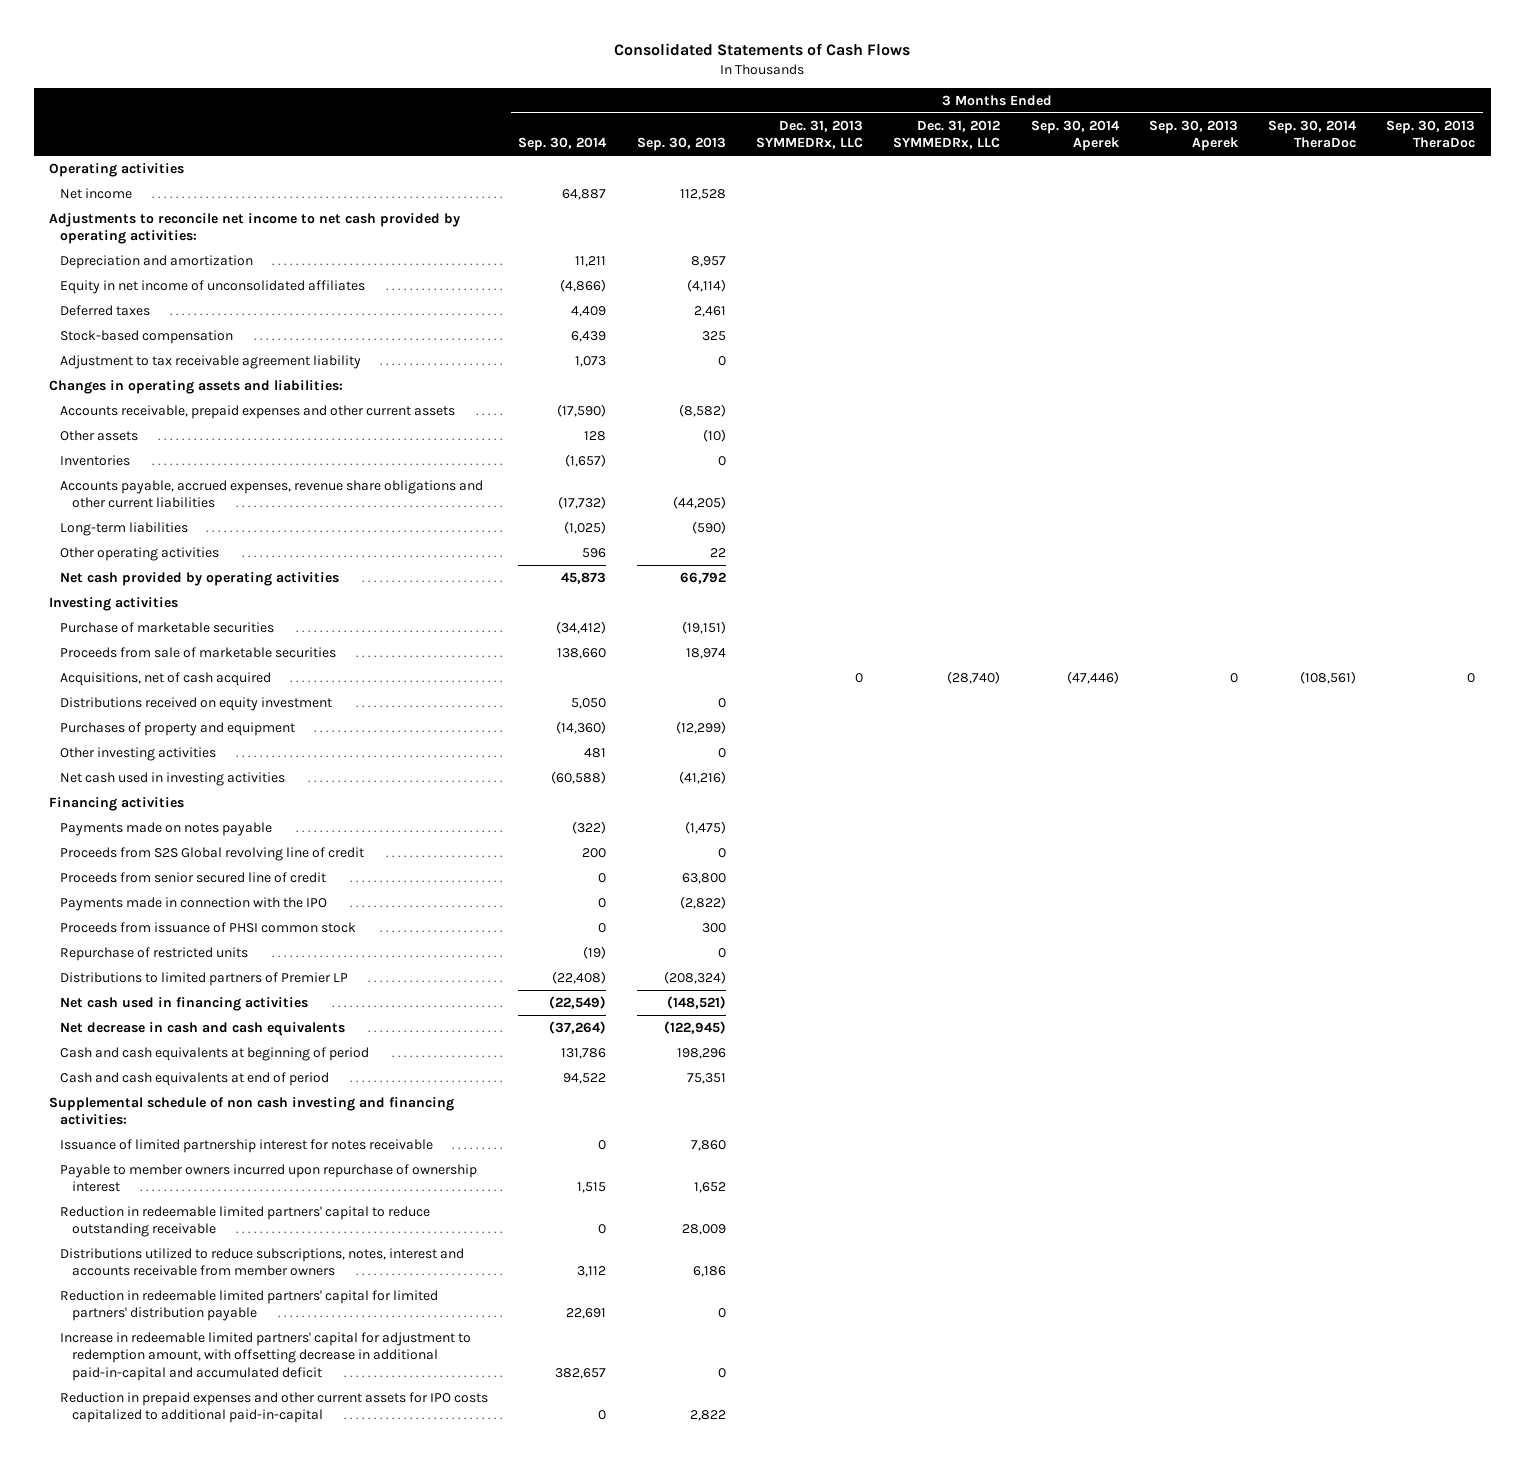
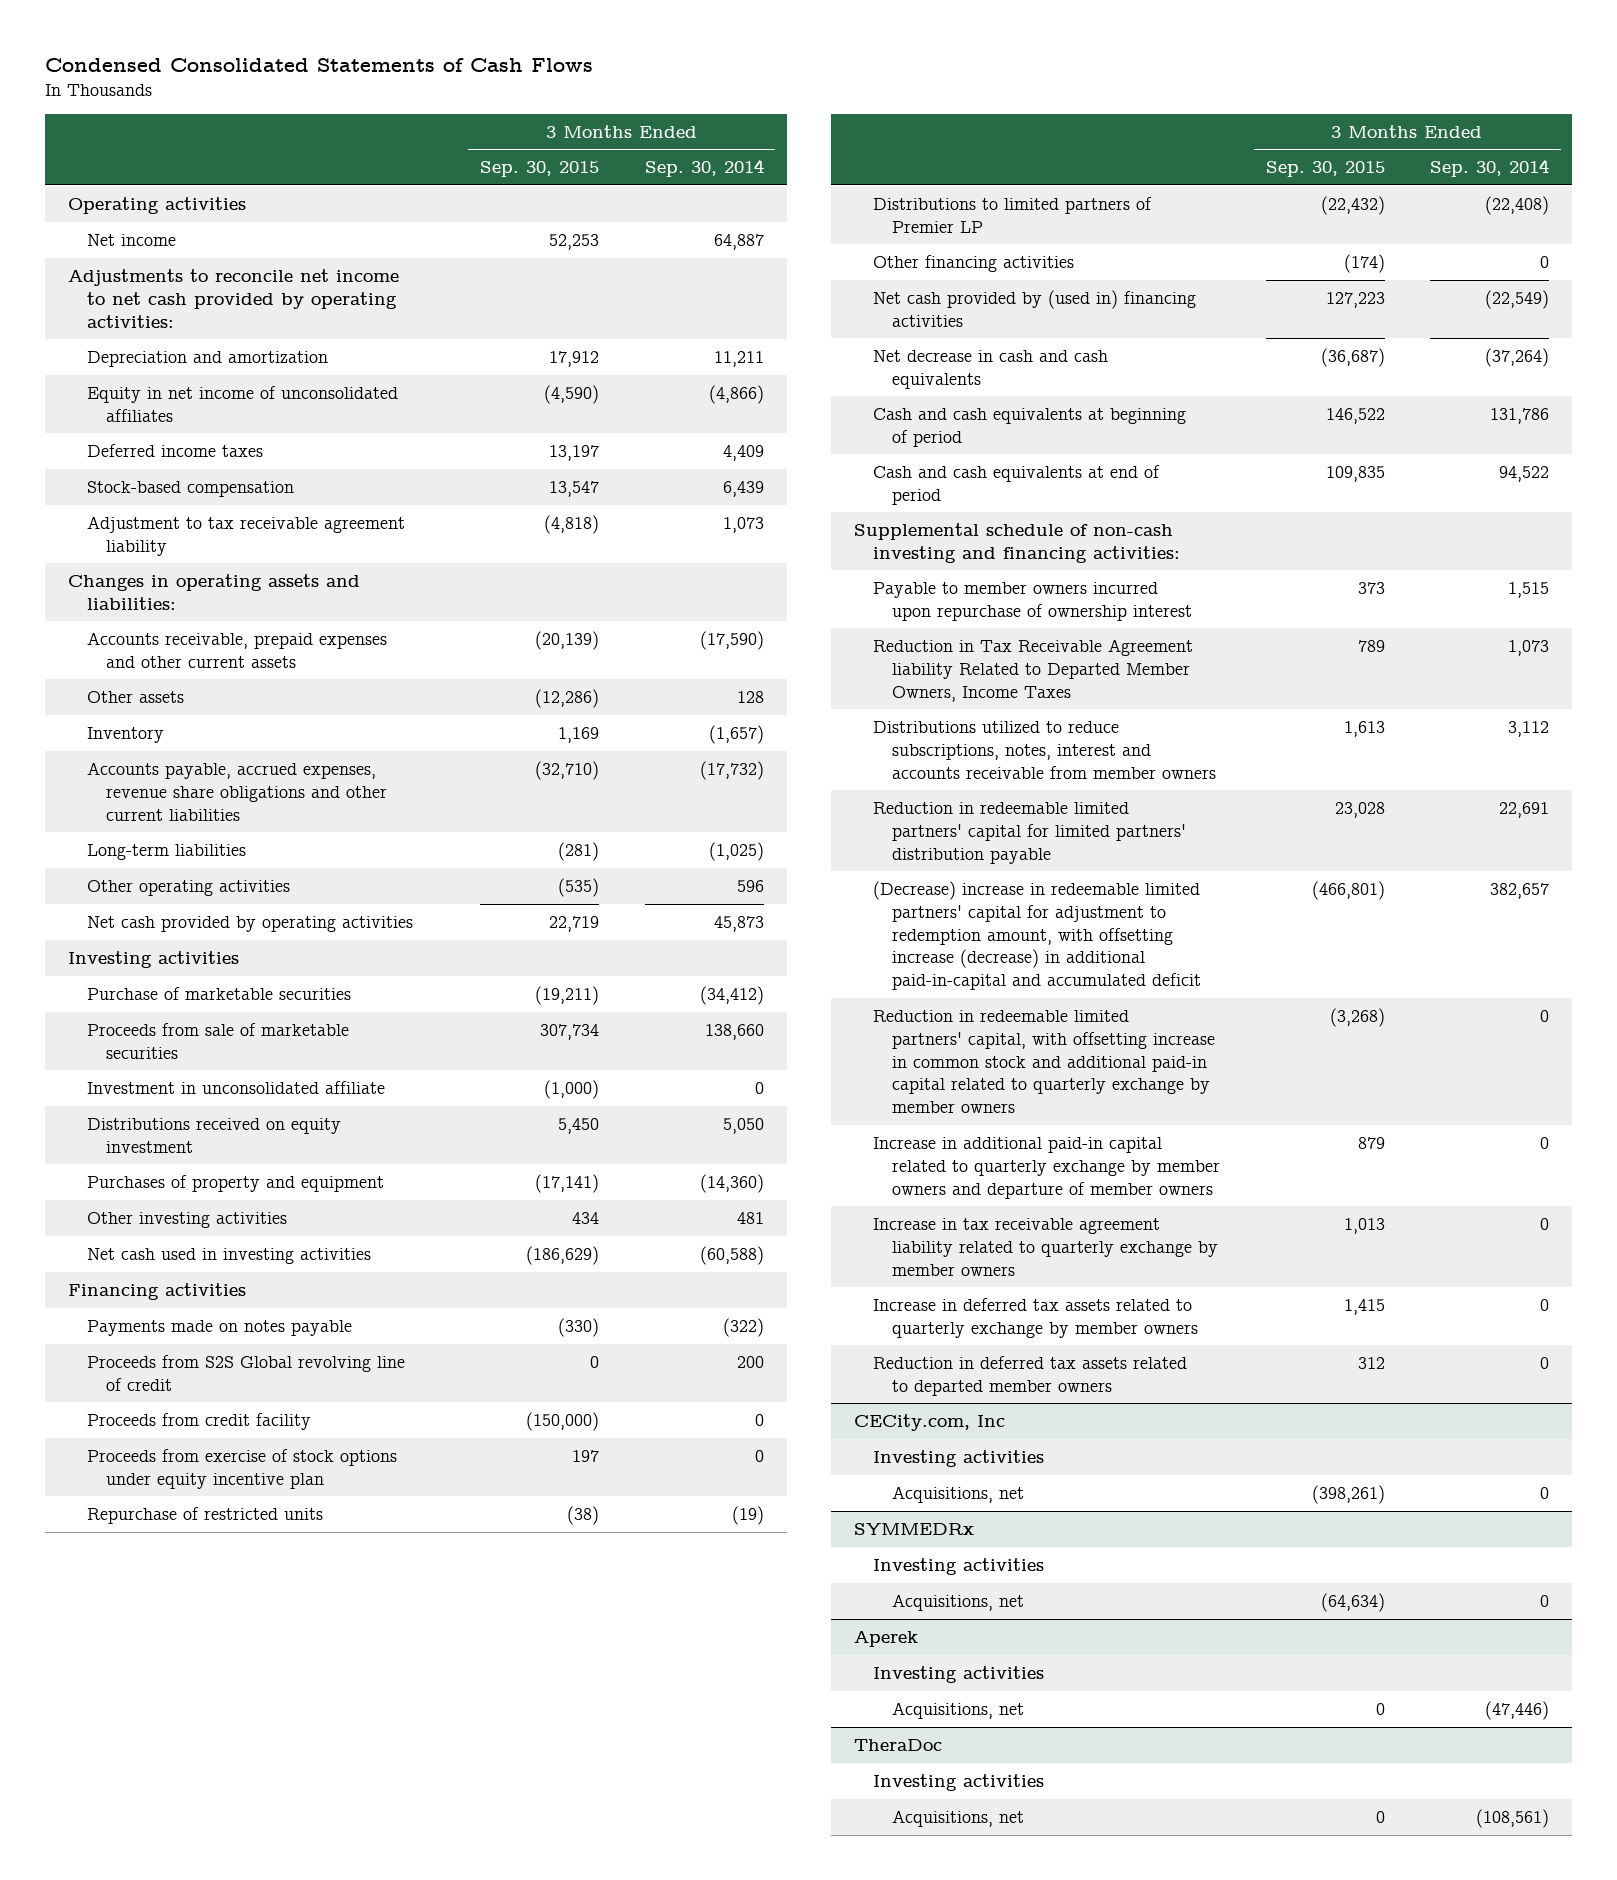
- Consolidated Statements of Cash Flows
+ Condensed Consolidated Statements of Cash Flows
- | 3 Months Ended Sep. 30, 2014 | 3 Months Ended Sep. 30, 2013 | 3 Months Ended Dec. 31, 2013 SYMMEDRx, LLC | 3 Months Ended Dec. 31, 2012 SYMMEDRx, LLC | 3 Months Ended Sep. 30, 2014 Aperek | 3 Months Ended Sep. 30, 2013 Aperek | 3 Months Ended Sep. 30, 2014 TheraDoc | 3 Months Ended Sep. 30, 2013 TheraDoc
+ | 3 Months Ended Sep. 30, 2015 | 3 Months Ended Sep. 30, 2014
- Deferred taxes | 4,409 | 2,461 | | | | | |
+ Deferred income taxes | 13,197 | 4,409
- Inventories | (1,657) | 0 | | | | | |
+ Inventory | 1,169 | (1,657)
- Acquisitions, net of cash acquired | | | 0 | (28,740) | (47,446) | 0 | (108,561) | 0
+ Investment in unconsolidated affiliate | (1,000) | 0
- Proceeds from senior secured line of credit | 0 | 63,800 | | | | | |
- Payments made in connection with the IPO | 0 | (2,822) | | | | | |
- Proceeds from issuance of PHSI common stock | 0 | 300 | | | | | |
+ Proceeds from credit facility | (150,000) | 0
+ Proceeds from exercise of stock options under equity incentive plan | 197 | 0
- Net cash used in financing activities | (22,549) | (148,521) | | | | | |
+ Other financing activities | (174) | 0
+ Net cash provided by (used in) financing activities | 127,223 | (22,549)
- Supplemental schedule of non cash investing and financing activities:
- Issuance of limited partnership interest for notes receivable | 0 | 7,860 | | | | | |
+ Supplemental schedule of non-cash investing and financing activities:
- Reduction in redeemable limited partners' capital to reduce outstanding receivable | 0 | 28,009 | | | | | |
+ Reduction in Tax Receivable Agreement liability Related to Departed Member Owners, Income Taxes | 789 | 1,073
- Increase in redeemable limited partners' capital for adjustment to redemption amount, with offsetting decrease in additional paid-in-capital and accumulated deficit | 382,657 | 0 | | | | | |
- Reduction in prepaid expenses and other current assets for IPO costs capitalized to additional paid-in-capital | 0 | 2,822 | | | | | |
+ (Decrease) increase in redeemable limited partners' capital for adjustment to redemption amount, with offsetting increase (decrease) in additional paid-in-capital and accumulated deficit | (466,801) | 382,657
+ Reduction in redeemable limited partners' capital, with offsetting increase in common stock and additional paid-in capital related to quarterly exchange by member owners | (3,268) | 0
+ Increase in additional paid-in capital related to quarterly exchange by member owners and departure of member owners | 879 | 0
+ Increase in tax receivable agreement liability related to quarterly exchange by member owners | 1,013 | 0
+ Increase in deferred tax assets related to quarterly exchange by member owners | 1,415 | 0
+ Reduction in deferred tax assets related to departed member owners | 312 | 0
+ CECity.com, Inc
+ Investing activities
+ Acquisitions, net | (398,261) | 0
+ SYMMEDRx
+ Investing activities
+ Acquisitions, net | (64,634) | 0
+ Aperek
+ Investing activities
+ Acquisitions, net | 0 | (47,446)
+ TheraDoc
+ Investing activities
+ Acquisitions, net | 0 | (108,561)

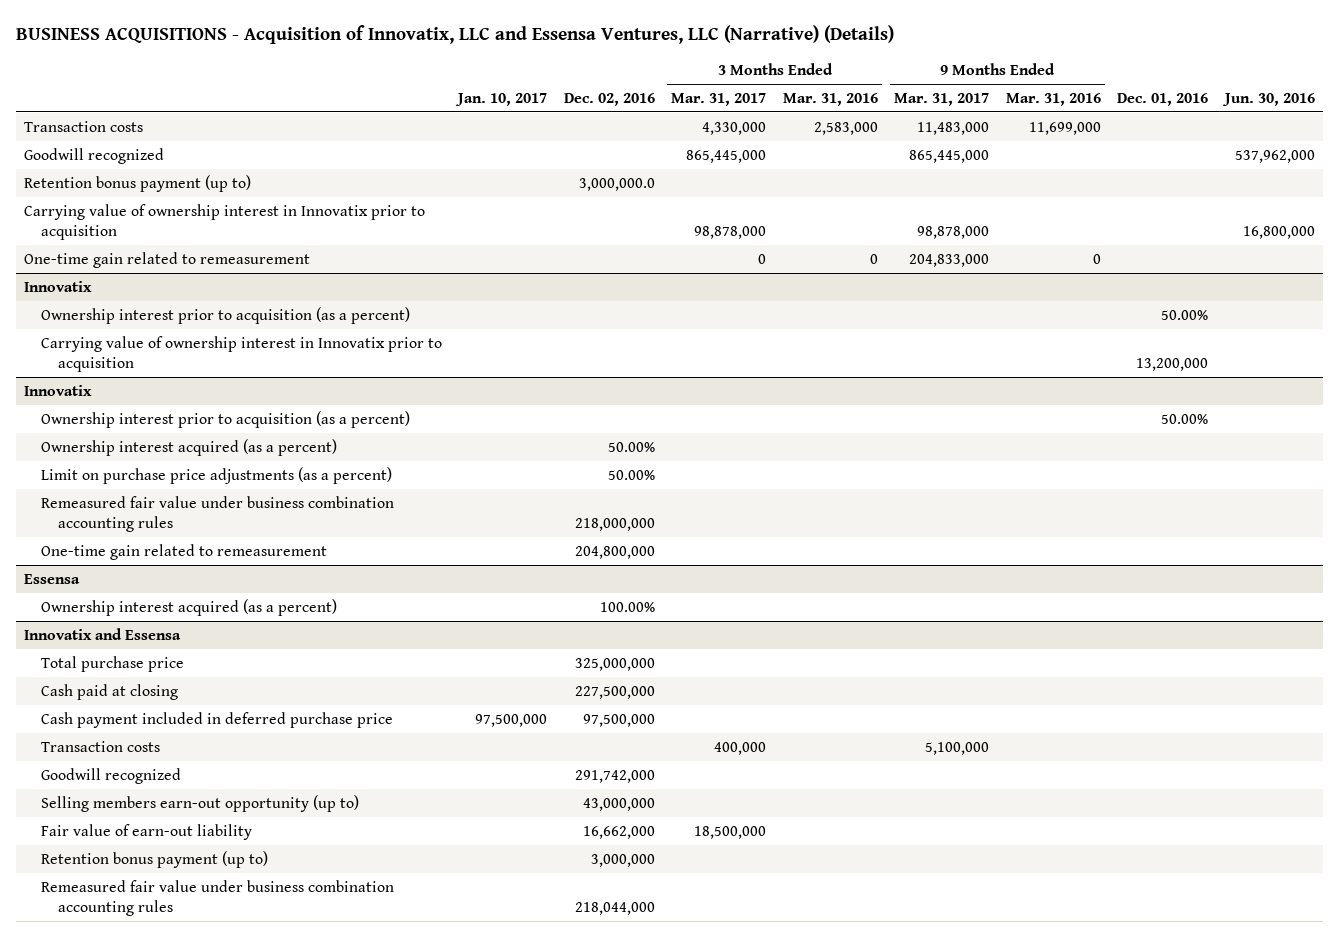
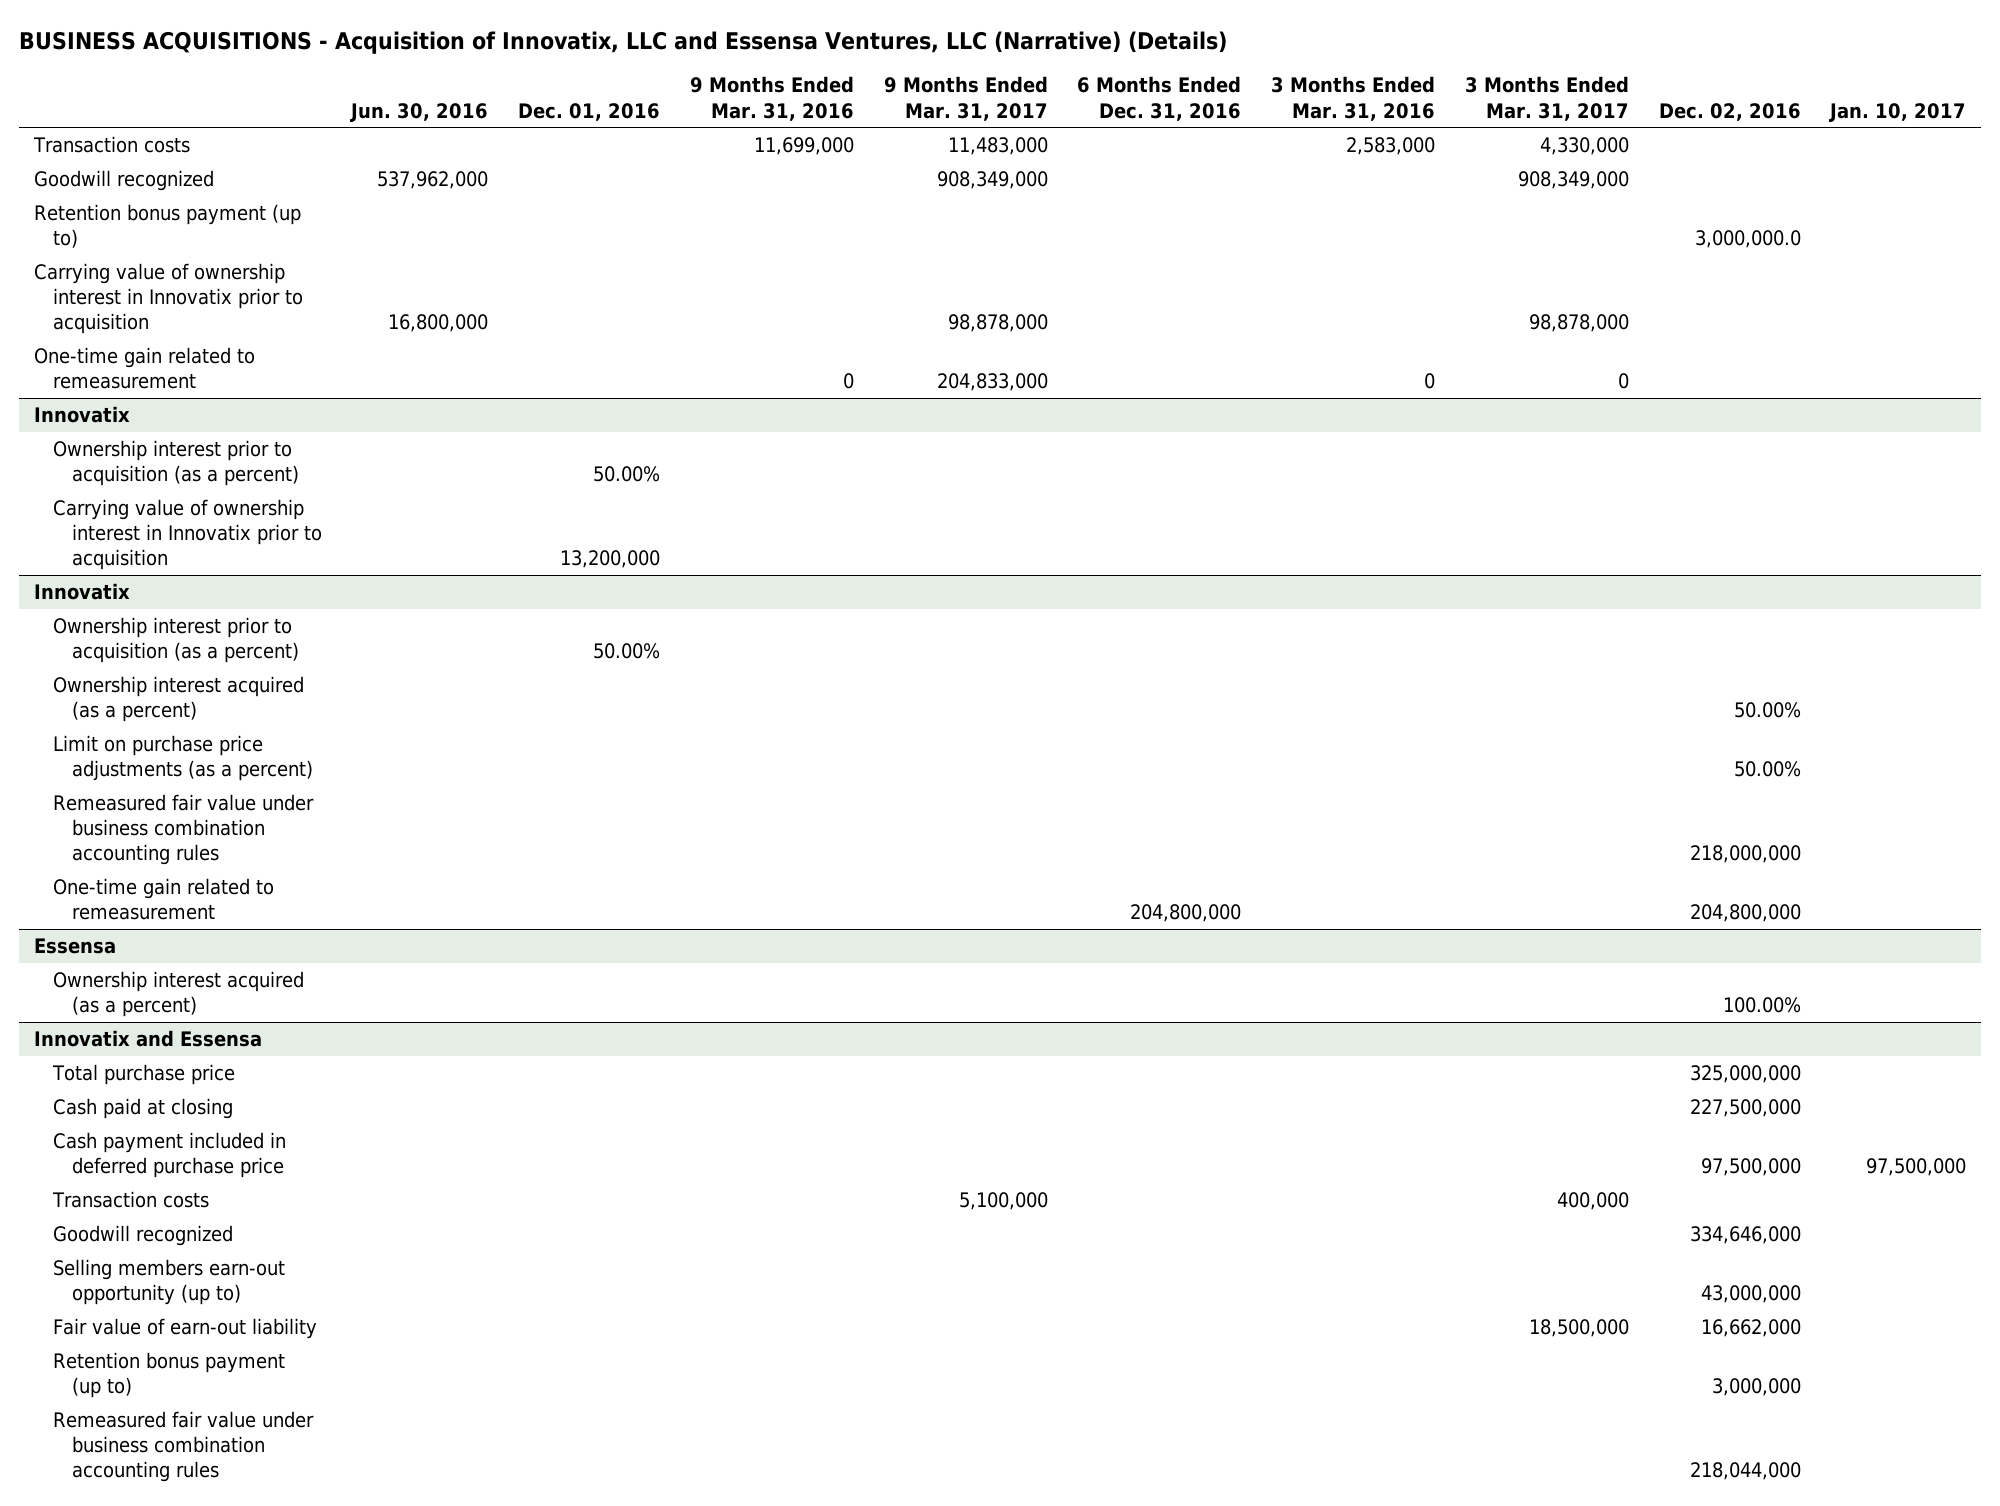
- | Jan. 10, 2017 | Dec. 02, 2016 | 3 Months Ended Mar. 31, 2017 | 3 Months Ended Mar. 31, 2016 | 9 Months Ended Mar. 31, 2017 | 9 Months Ended Mar. 31, 2016 | Dec. 01, 2016 | Jun. 30, 2016
+ | Jun. 30, 2016 | Dec. 01, 2016 | 9 Months Ended Mar. 31, 2016 | 9 Months Ended Mar. 31, 2017 | 6 Months Ended Dec. 31, 2016 | 3 Months Ended Mar. 31, 2016 | 3 Months Ended Mar. 31, 2017 | Dec. 02, 2016 | Jan. 10, 2017
- Goodwill recognized | | | 865,445,000 | | 865,445,000 | | | 537,962,000
+ Goodwill recognized | 537,962,000 | | | 908,349,000 | | | 908,349,000 | |
@ Innovatix and Essensa
- Goodwill recognized | | 291,742,000 | | | | | |
+ Goodwill recognized | | | | | | | | 334,646,000 |

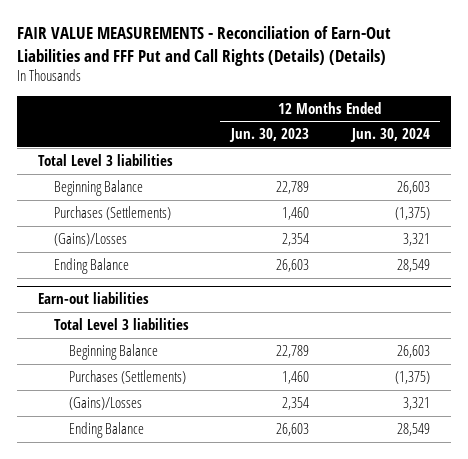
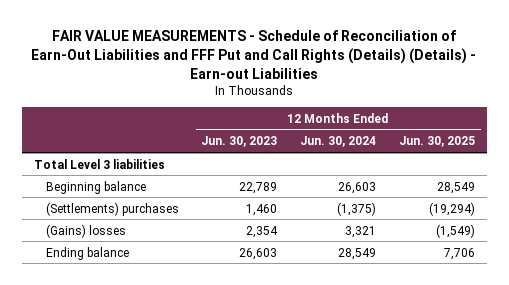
- FAIR VALUE MEASUREMENTS - Reconciliation of Earn-Out Liabilities and FFF Put and Call Rights (Details) (Details)
+ FAIR VALUE MEASUREMENTS - Schedule of Reconciliation of Earn-Out Liabilities and FFF Put and Call Rights (Details) (Details) - Earn-out Liabilities
- | 12 Months Ended Jun. 30, 2023 | 12 Months Ended Jun. 30, 2024
+ | 12 Months Ended Jun. 30, 2023 | 12 Months Ended Jun. 30, 2024 | 12 Months Ended Jun. 30, 2025
- Beginning Balance | 22,789 | 26,603
- Purchases (Settlements) | 1,460 | (1,375)
- (Gains)/Losses | 2,354 | 3,321
- Ending Balance | 26,603 | 28,549
- Earn-out liabilities
- Total Level 3 liabilities
- Beginning Balance | 22,789 | 26,603
- Purchases (Settlements) | 1,460 | (1,375)
- (Gains)/Losses | 2,354 | 3,321
- Ending Balance | 26,603 | 28,549
+ Beginning balance | 22,789 | 26,603 | 28,549
+ (Settlements) purchases | 1,460 | (1,375) | (19,294)
+ (Gains) losses | 2,354 | 3,321 | (1,549)
+ Ending balance | 26,603 | 28,549 | 7,706

